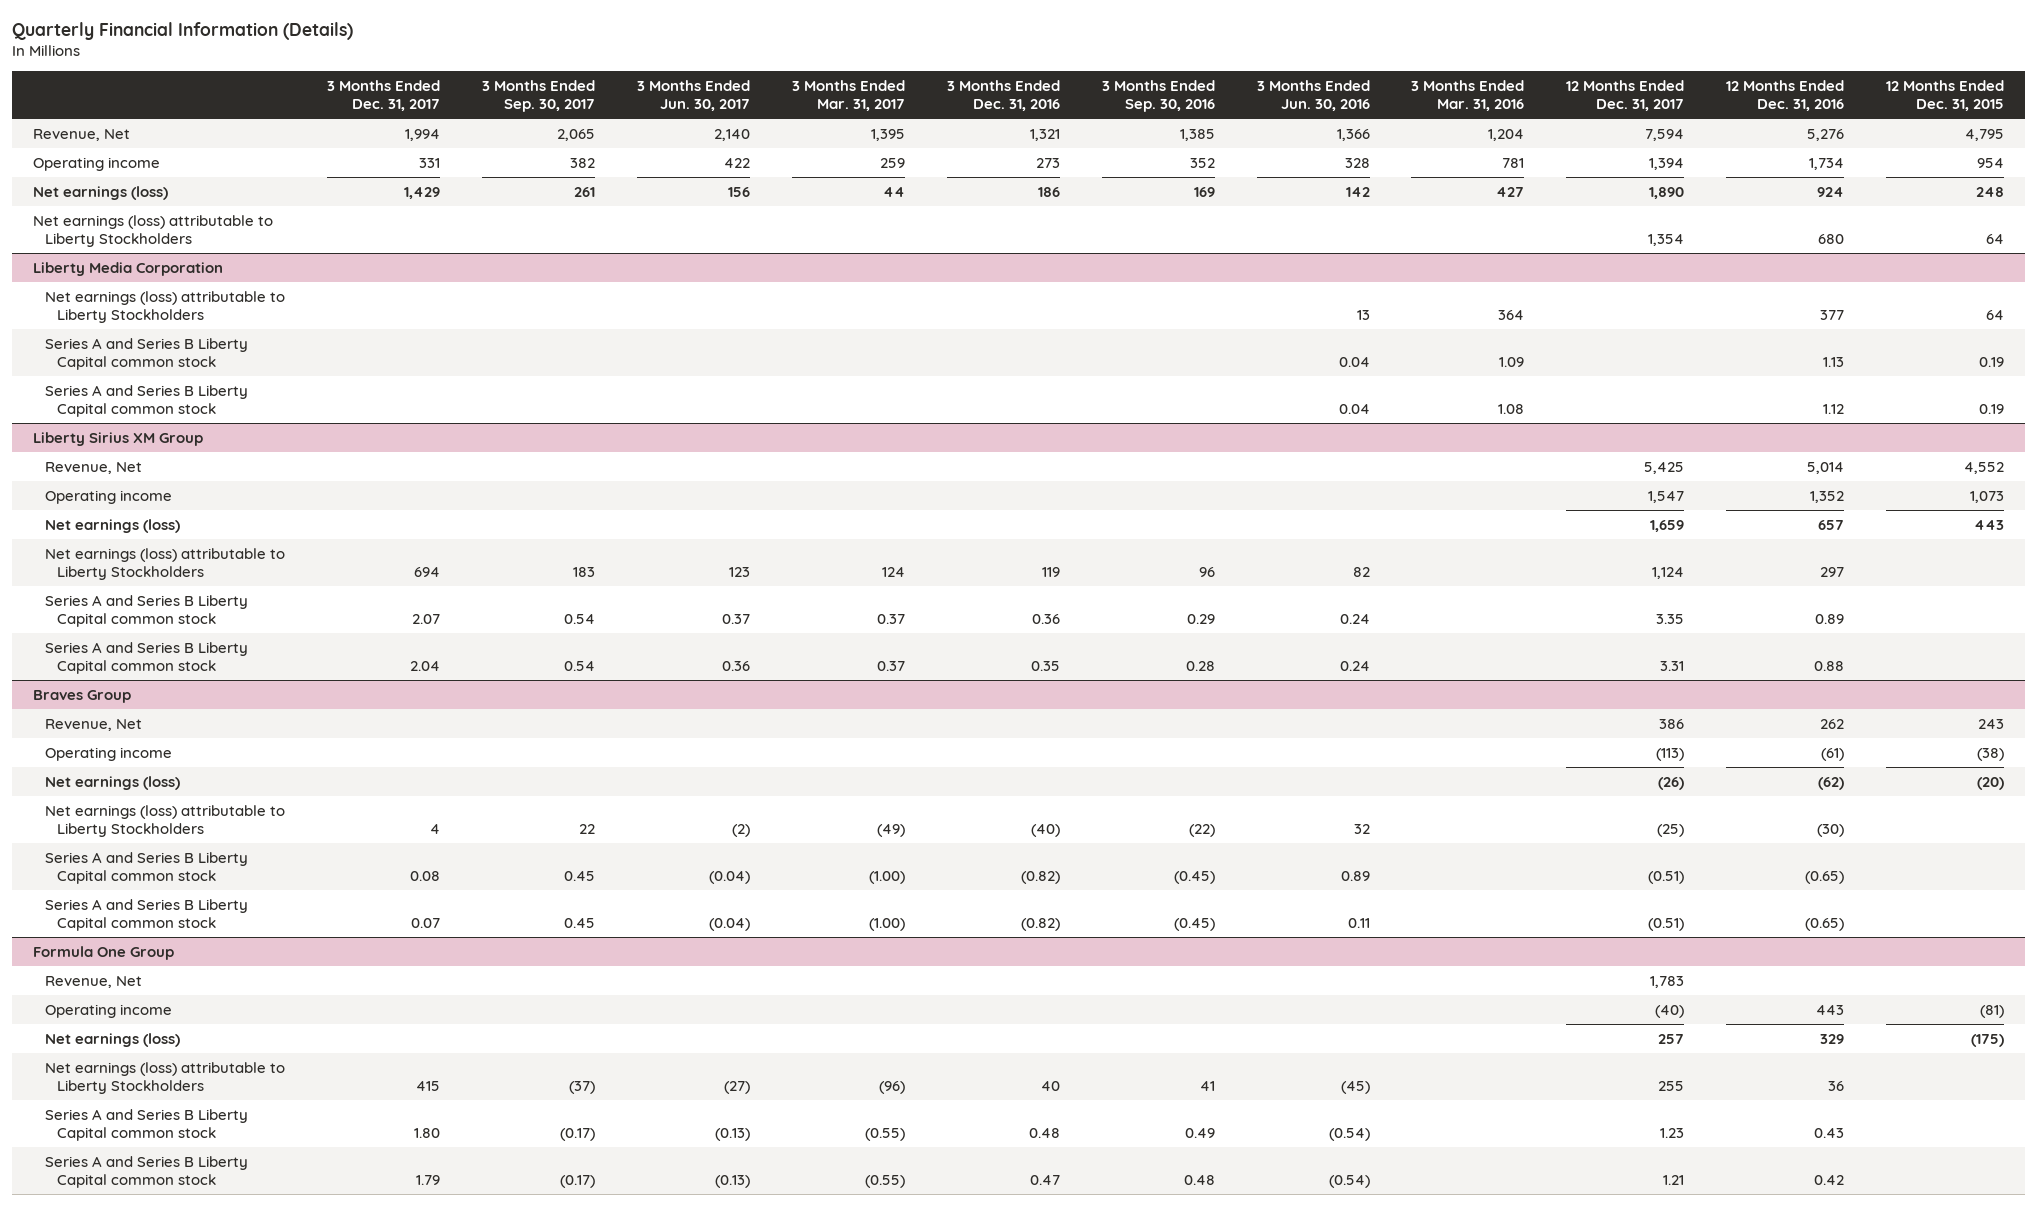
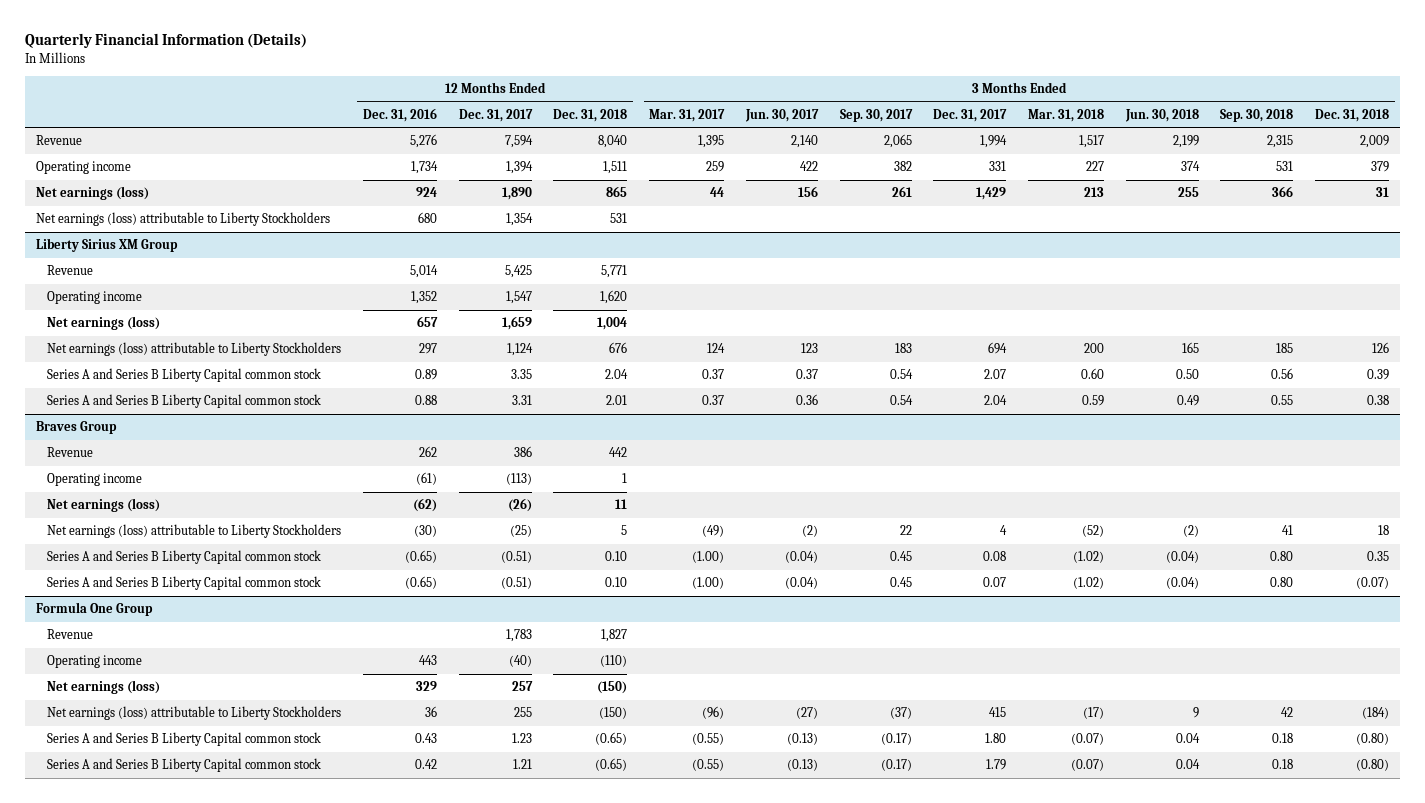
- | 3 Months Ended Dec. 31, 2017 | 3 Months Ended Sep. 30, 2017 | 3 Months Ended Jun. 30, 2017 | 3 Months Ended Mar. 31, 2017 | 3 Months Ended Dec. 31, 2016 | 3 Months Ended Sep. 30, 2016 | 3 Months Ended Jun. 30, 2016 | 3 Months Ended Mar. 31, 2016 | 12 Months Ended Dec. 31, 2017 | 12 Months Ended Dec. 31, 2016 | 12 Months Ended Dec. 31, 2015
+ | 12 Months Ended Dec. 31, 2016 | 12 Months Ended Dec. 31, 2017 | 12 Months Ended Dec. 31, 2018 | 3 Months Ended Mar. 31, 2017 | 3 Months Ended Jun. 30, 2017 | 3 Months Ended Sep. 30, 2017 | 3 Months Ended Dec. 31, 2017 | 3 Months Ended Mar. 31, 2018 | 3 Months Ended Jun. 30, 2018 | 3 Months Ended Sep. 30, 2018 | 3 Months Ended Dec. 31, 2018
- Revenue, Net | 1,994 | 2,065 | 2,140 | 1,395 | 1,321 | 1,385 | 1,366 | 1,204 | 7,594 | 5,276 | 4,795
+ Revenue | 5,276 | 7,594 | 8,040 | 1,395 | 2,140 | 2,065 | 1,994 | 1,517 | 2,199 | 2,315 | 2,009
- Liberty Media Corporation
- Net earnings (loss) attributable to Liberty Stockholders | | | | | | | 13 | 364 | | 377 | 64
- Series A and Series B Liberty Capital common stock | | | | | | | 0.04 | 1.09 | | 1.13 | 0.19
- Series A and Series B Liberty Capital common stock | | | | | | | 0.04 | 1.08 | | 1.12 | 0.19
@ Liberty Sirius XM Group
- Revenue, Net | | | | | | | | | 5,425 | 5,014 | 4,552
+ Revenue | 5,014 | 5,425 | 5,771 | | | | | | | |
@ Braves Group
- Revenue, Net | | | | | | | | | 386 | 262 | 243
+ Revenue | 262 | 386 | 442 | | | | | | | |
@ Formula One Group
- Revenue, Net | | | | | | | | | 1,783 | |
+ Revenue | | 1,783 | 1,827 | | | | | | | |

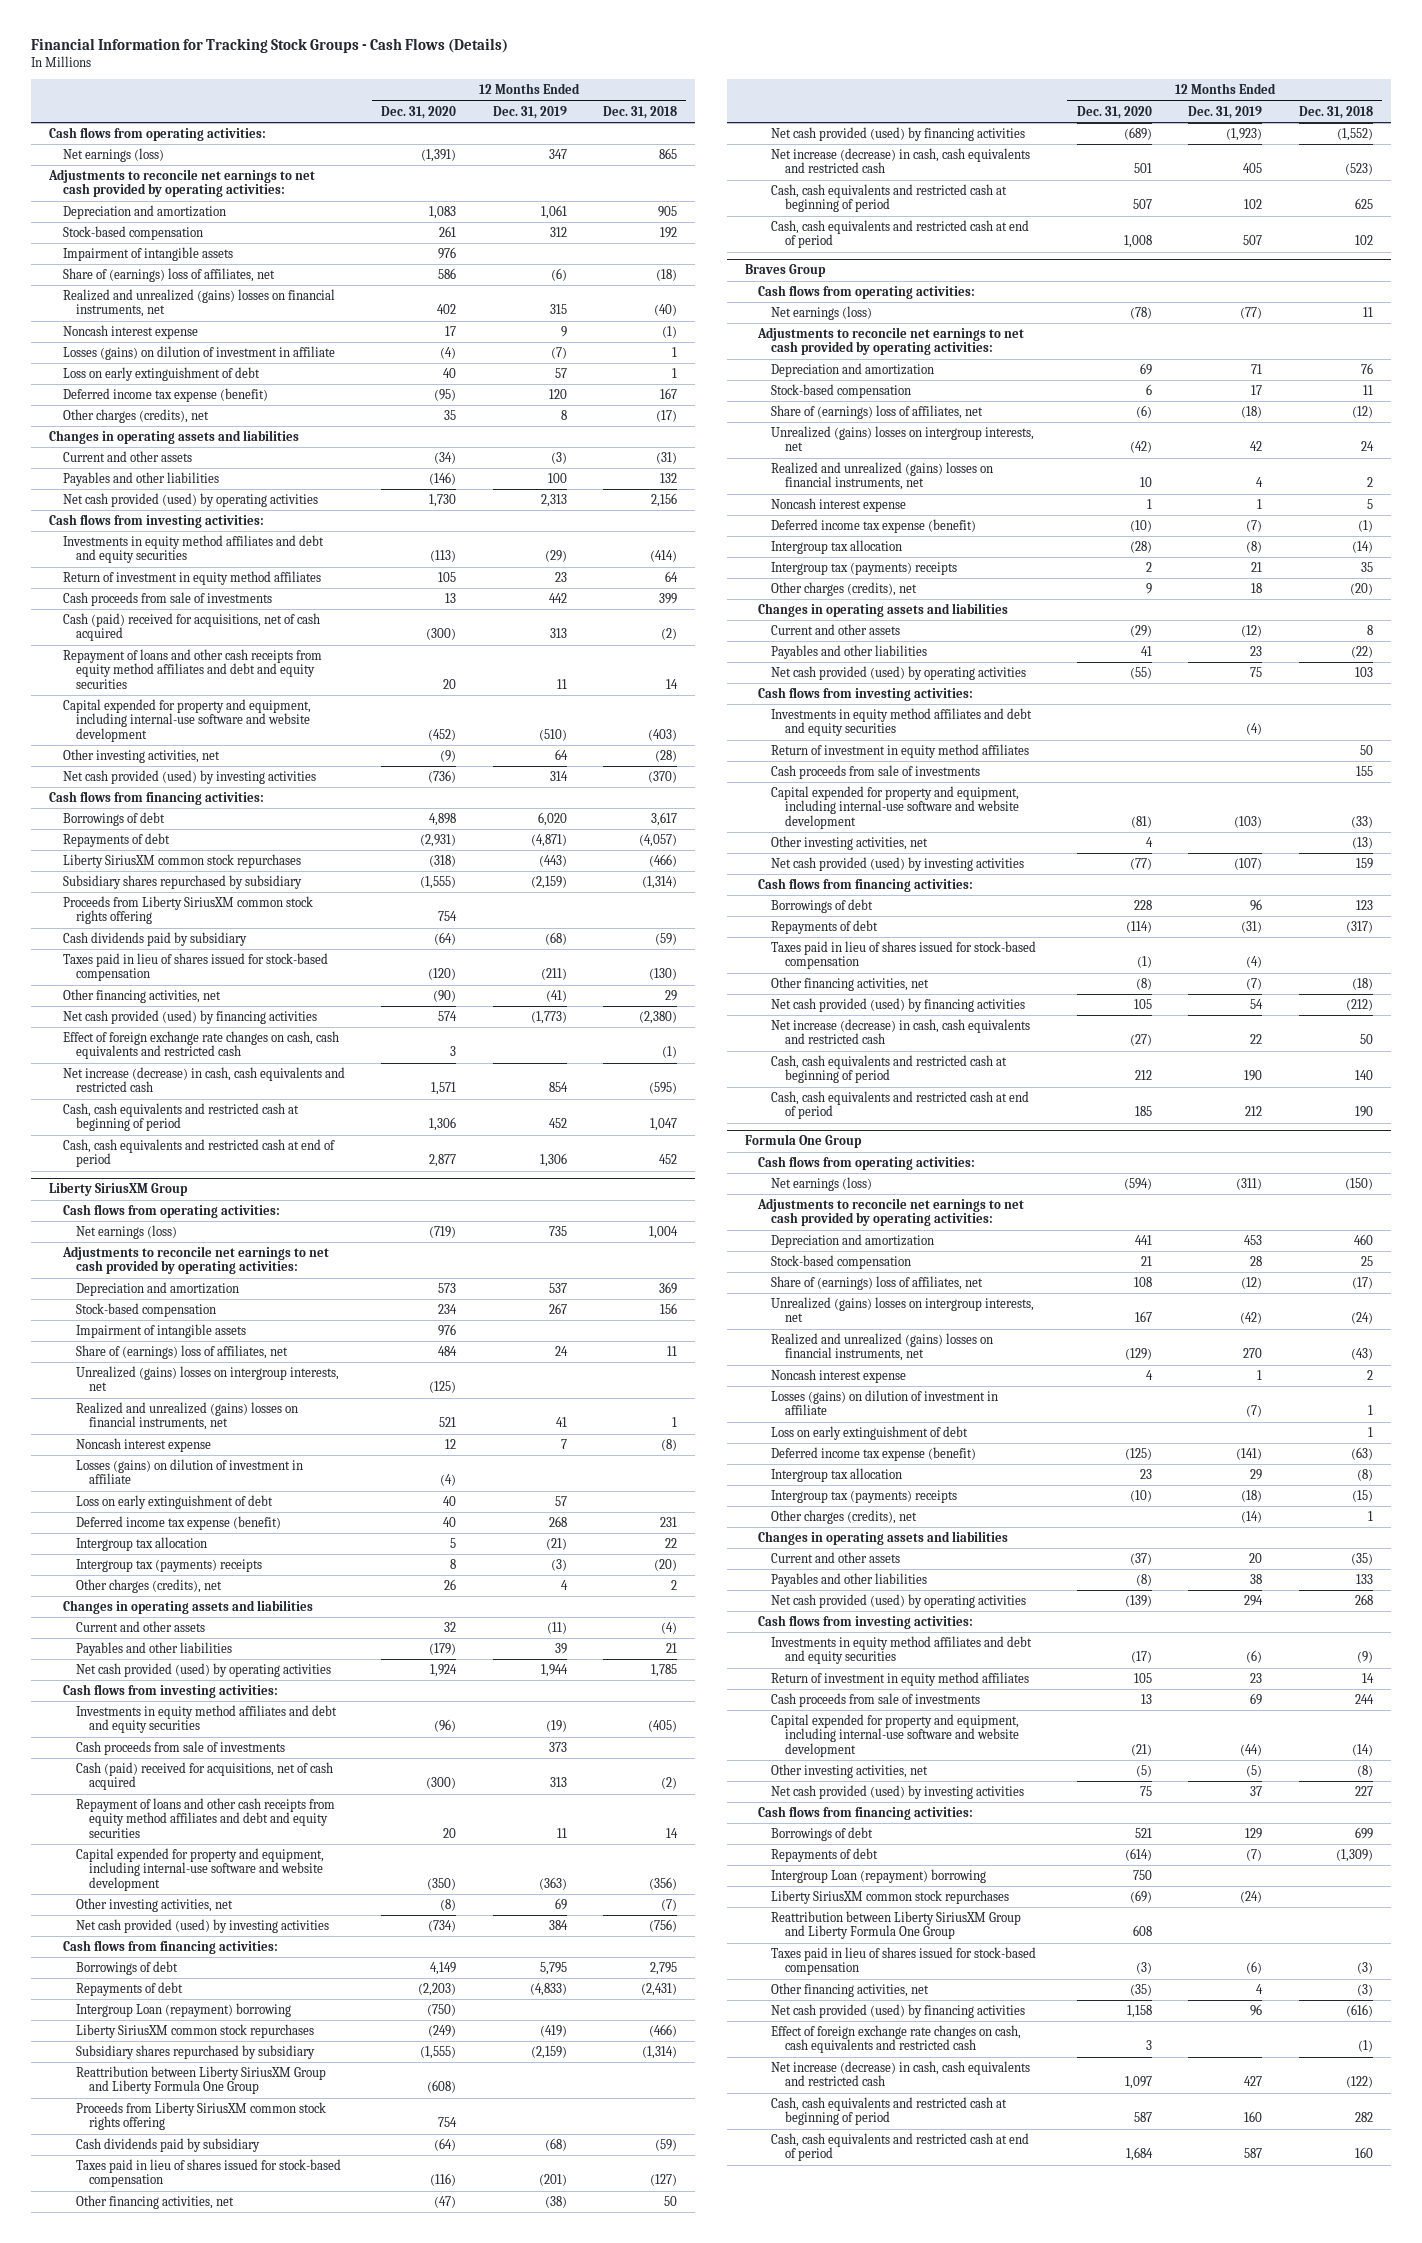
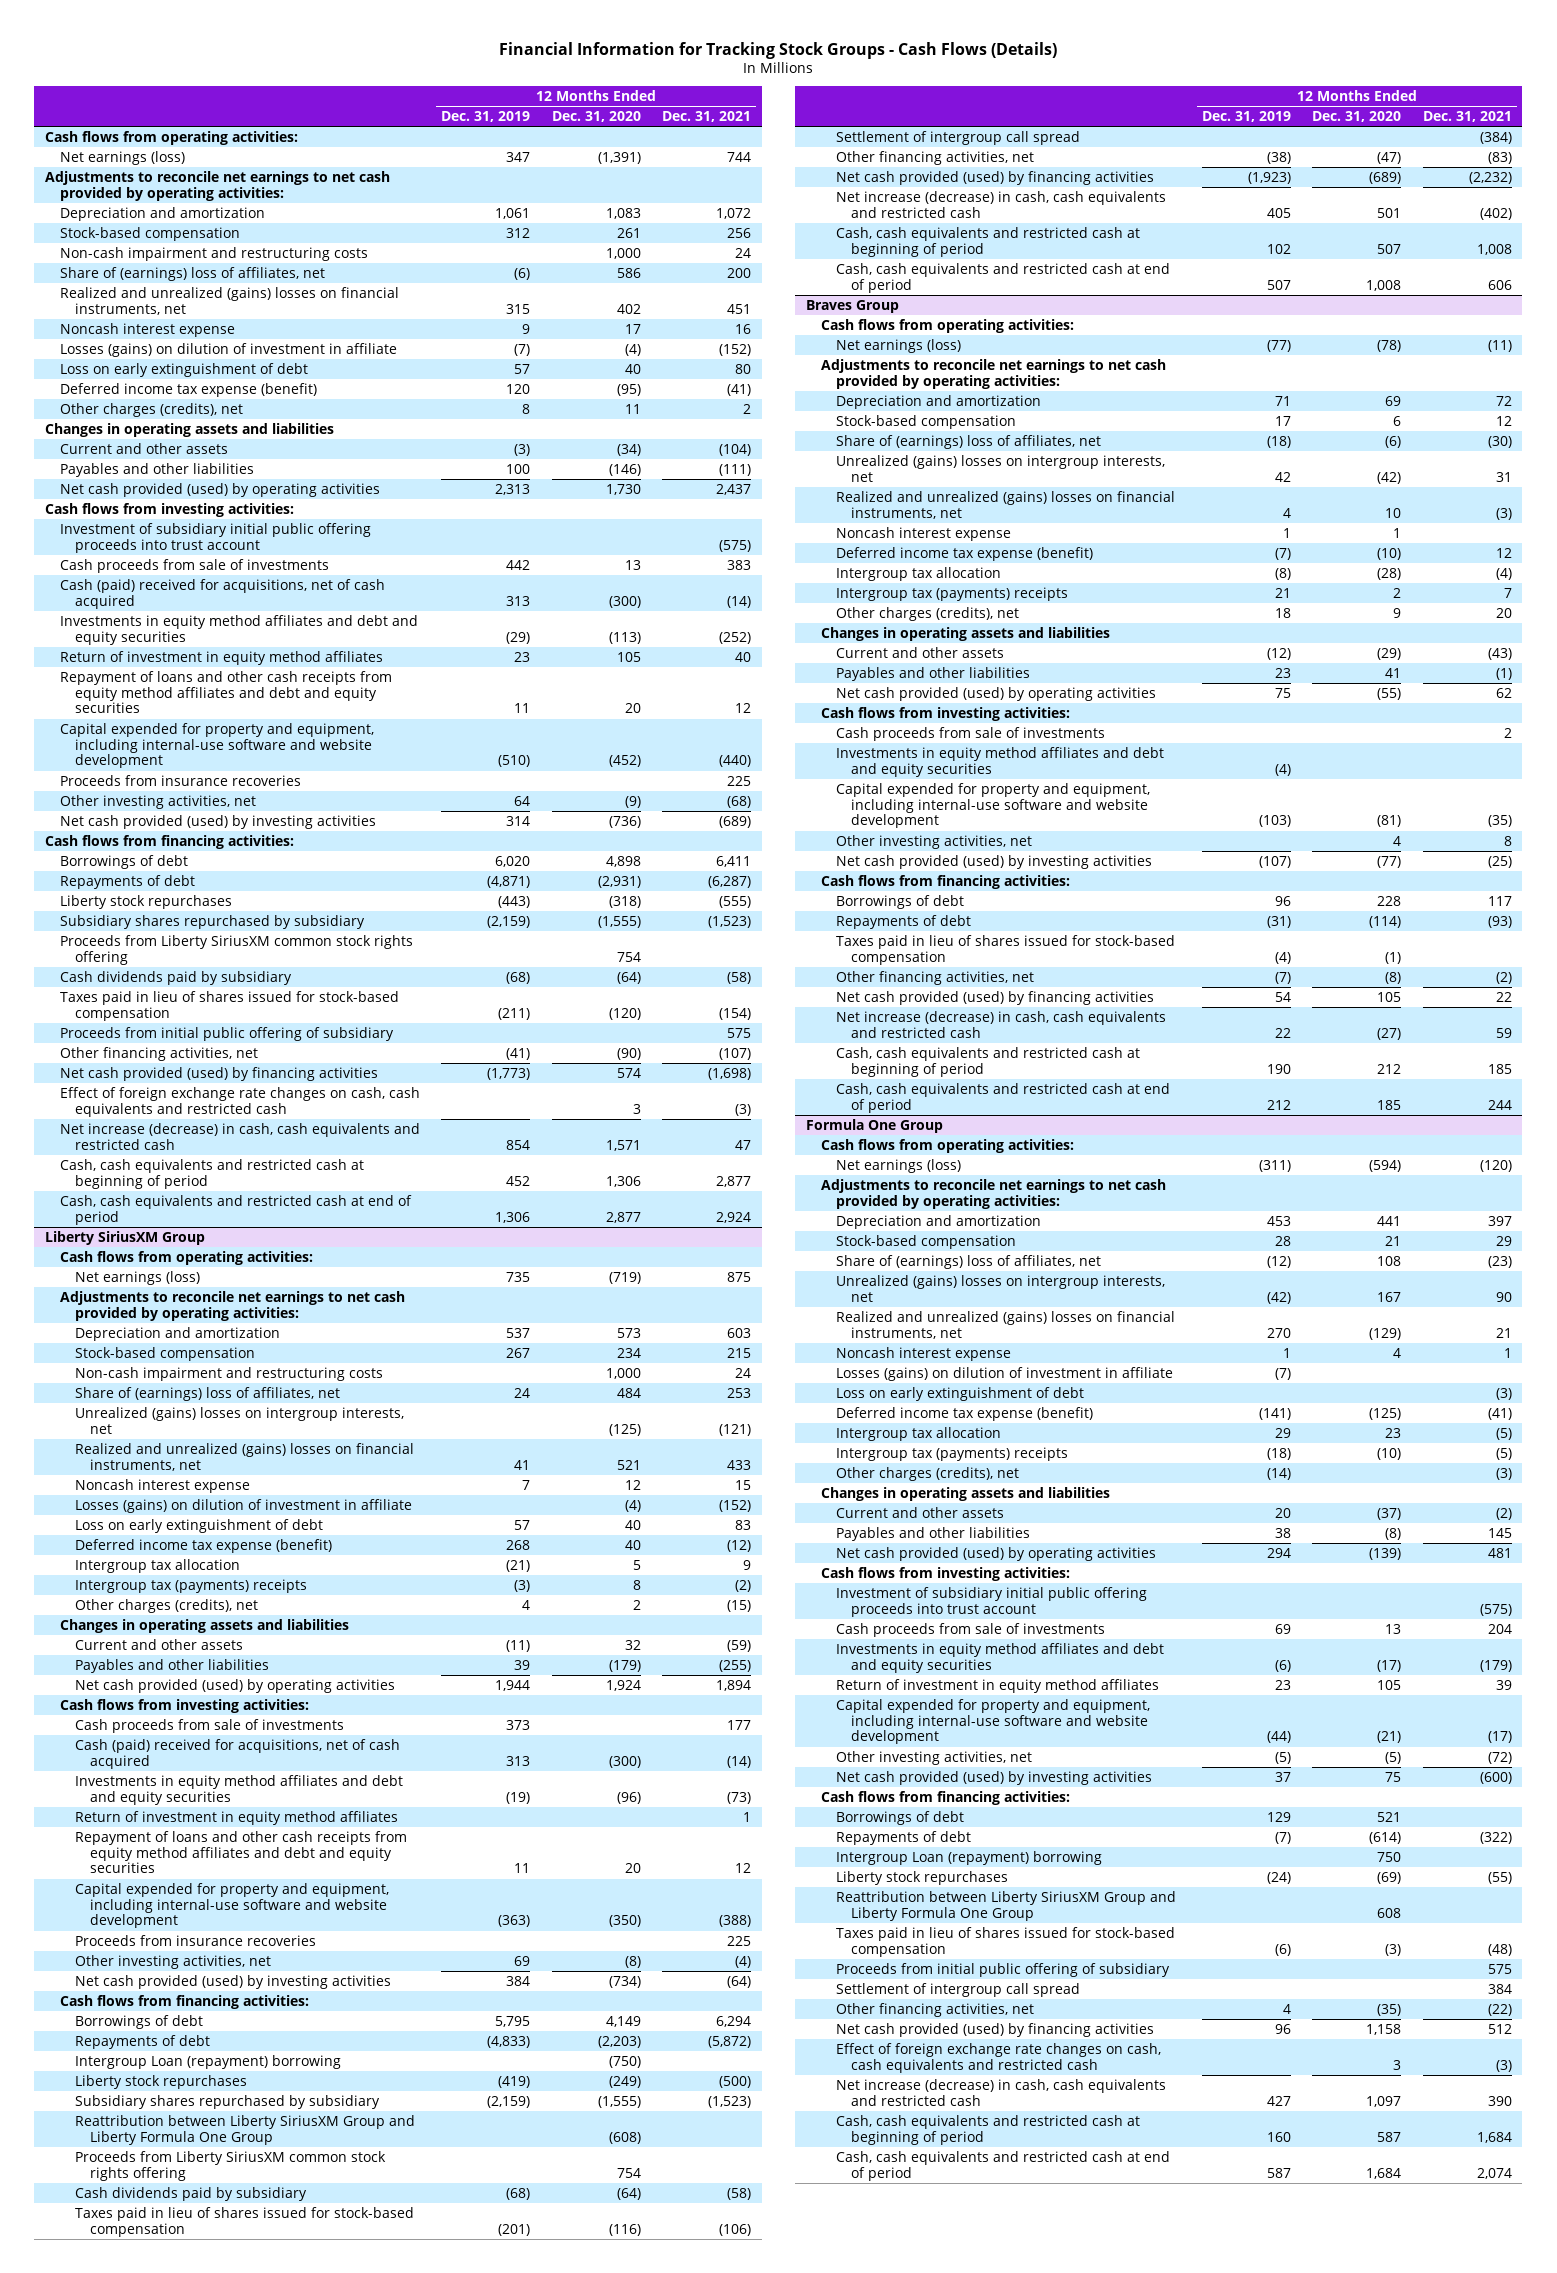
- | 12 Months Ended Dec. 31, 2020 | 12 Months Ended Dec. 31, 2019 | 12 Months Ended Dec. 31, 2018
+ | 12 Months Ended Dec. 31, 2019 | 12 Months Ended Dec. 31, 2020 | 12 Months Ended Dec. 31, 2021
- Impairment of intangible assets | 976 | |
+ Non-cash impairment and restructuring costs | | 1,000 | 24
- Other charges (credits), net | 35 | 8 | (17)
+ Other charges (credits), net | 8 | 11 | 2
+ Investment of subsidiary initial public offering proceeds into trust account | | | (575)
moved down: Investments in equity method affiliates and debt and equity securities | (29) | (113) | (252)
moved down: Return of investment in equity method affiliates | 23 | 105 | 40
+ Proceeds from insurance recoveries | | | 225
- Liberty SiriusXM common stock repurchases | (318) | (443) | (466)
+ Liberty stock repurchases | (443) | (318) | (555)
+ Proceeds from initial public offering of subsidiary | | | 575
@ Liberty SiriusXM Group
- Impairment of intangible assets | 976 | |
+ Non-cash impairment and restructuring costs | | 1,000 | 24
- Other charges (credits), net | 26 | 4 | 2
+ Other charges (credits), net | 4 | 2 | (15)
moved down: Investments in equity method affiliates and debt and equity securities | (19) | (96) | (73)
+ Return of investment in equity method affiliates | | | 1
+ Proceeds from insurance recoveries | | | 225
- Liberty SiriusXM common stock repurchases | (249) | (419) | (466)
+ Liberty stock repurchases | (419) | (249) | (500)
+ Settlement of intergroup call spread | | | (384)
@ Braves Group
- Return of investment in equity method affiliates | | | 50
moved down: Investments in equity method affiliates and debt and equity securities | (4) | |
@ Formula One Group
+ Investment of subsidiary initial public offering proceeds into trust account | | | (575)
moved up: Cash proceeds from sale of investments | 69 | 13 | 204
- Liberty SiriusXM common stock repurchases | (69) | (24) |
+ Liberty stock repurchases | (24) | (69) | (55)
+ Proceeds from initial public offering of subsidiary | | | 575
+ Settlement of intergroup call spread | | | 384

